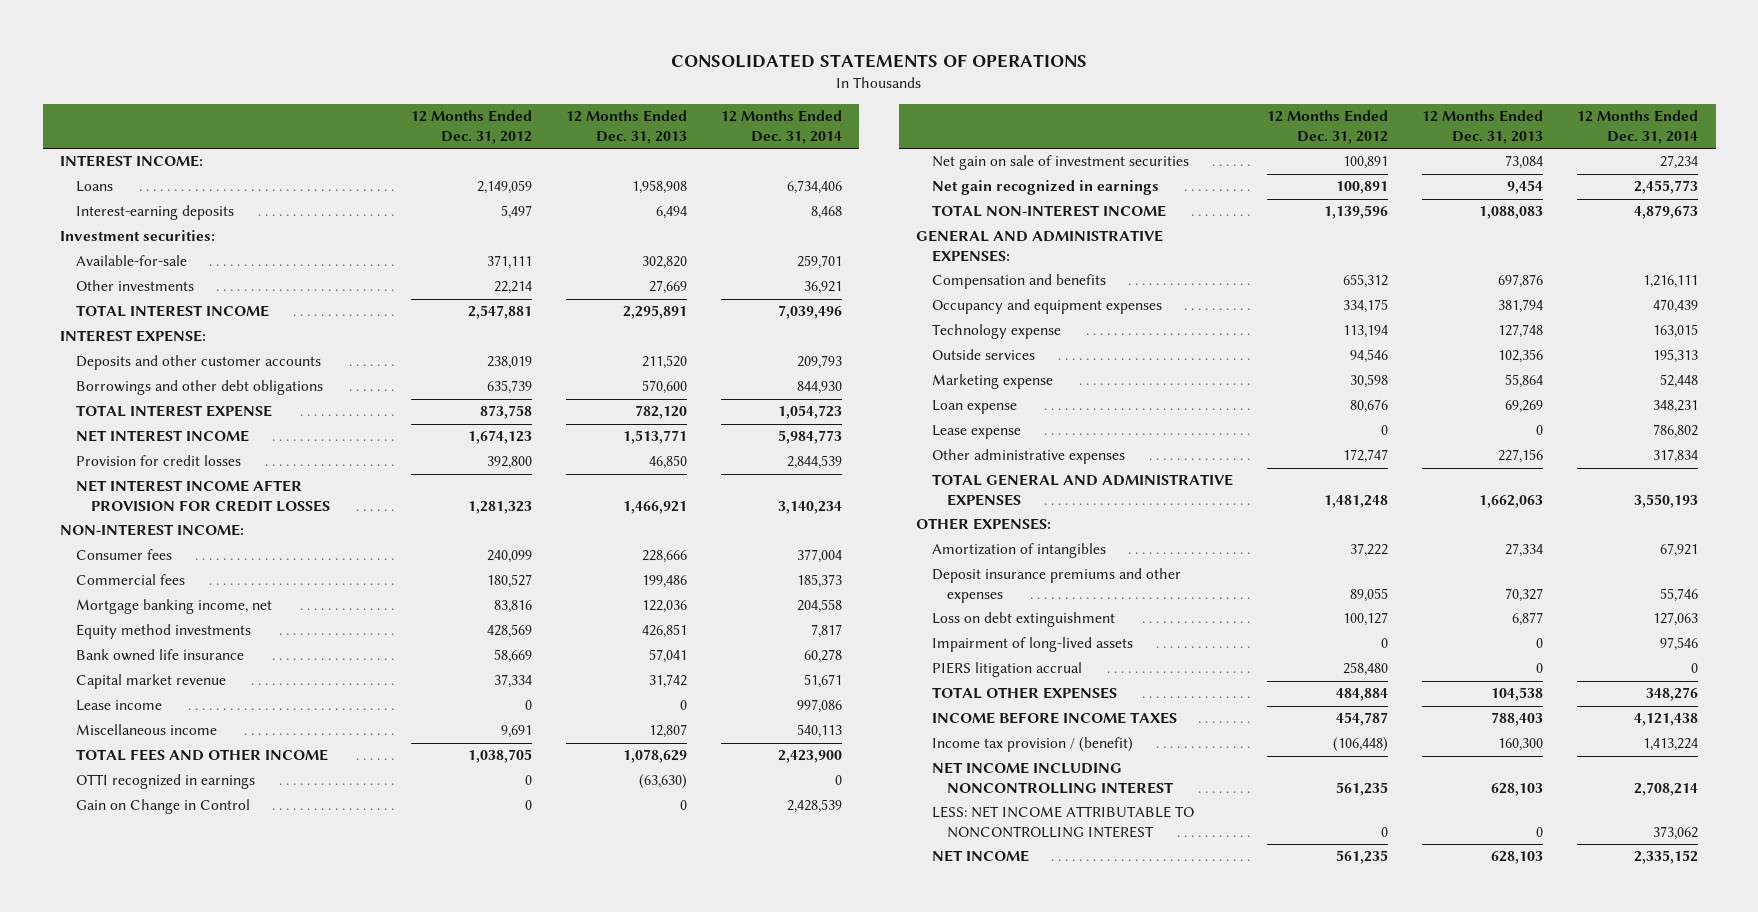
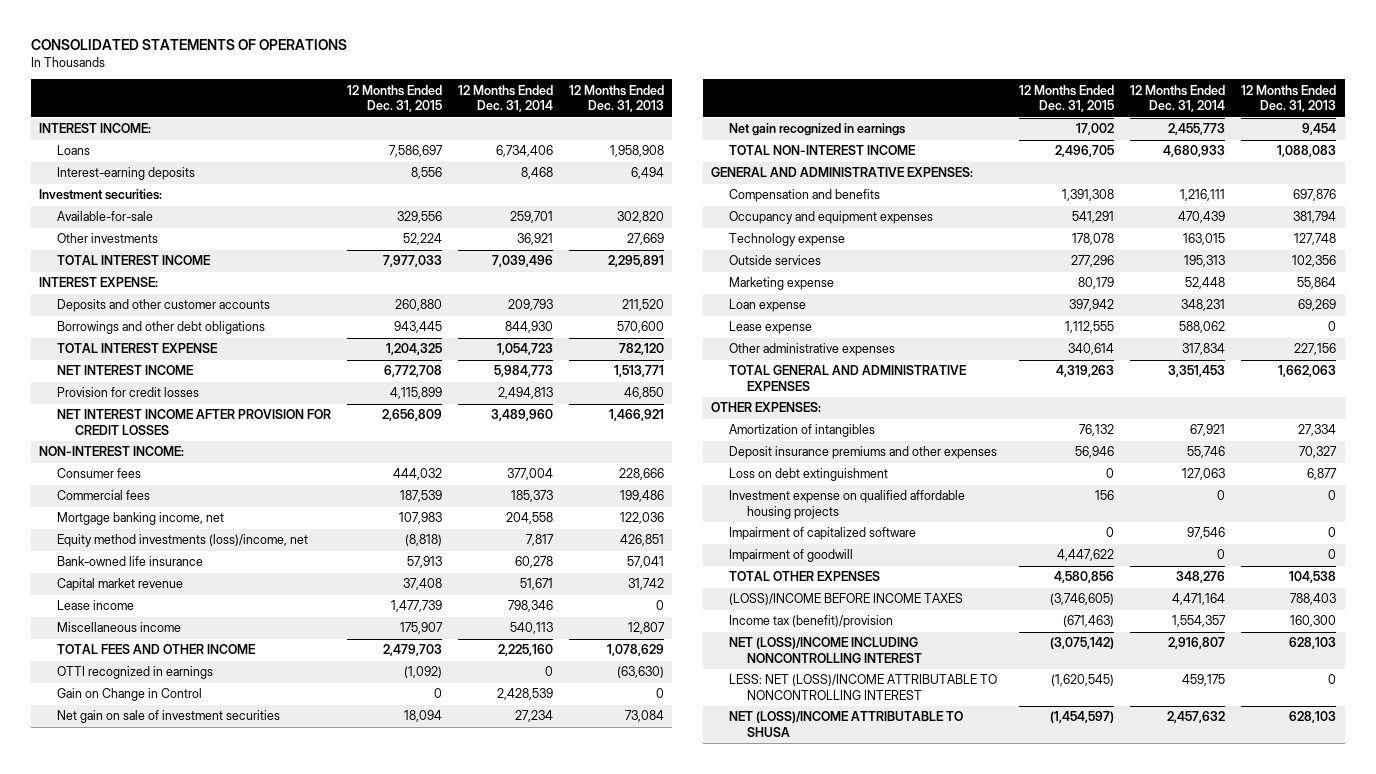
- | 12 Months Ended Dec. 31, 2012 | 12 Months Ended Dec. 31, 2013 | 12 Months Ended Dec. 31, 2014
+ | 12 Months Ended Dec. 31, 2015 | 12 Months Ended Dec. 31, 2014 | 12 Months Ended Dec. 31, 2013
- Provision for credit losses | 392,800 | 46,850 | 2,844,539
- NET INTEREST INCOME AFTER PROVISION FOR CREDIT LOSSES | 1,281,323 | 1,466,921 | 3,140,234
+ Provision for credit losses | 4,115,899 | 2,494,813 | 46,850
+ NET INTEREST INCOME AFTER PROVISION FOR CREDIT LOSSES | 2,656,809 | 3,489,960 | 1,466,921
- Equity method investments | 428,569 | 426,851 | 7,817
- Bank owned life insurance | 58,669 | 57,041 | 60,278
+ Equity method investments (loss)/income, net | (8,818) | 7,817 | 426,851
+ Bank-owned life insurance | 57,913 | 60,278 | 57,041
- Lease income | 0 | 0 | 997,086
+ Lease income | 1,477,739 | 798,346 | 0
- TOTAL FEES AND OTHER INCOME | 1,038,705 | 1,078,629 | 2,423,900
+ TOTAL FEES AND OTHER INCOME | 2,479,703 | 2,225,160 | 1,078,629
- TOTAL NON-INTEREST INCOME | 1,139,596 | 1,088,083 | 4,879,673
+ TOTAL NON-INTEREST INCOME | 2,496,705 | 4,680,933 | 1,088,083
- Lease expense | 0 | 0 | 786,802
+ Lease expense | 1,112,555 | 588,062 | 0
- TOTAL GENERAL AND ADMINISTRATIVE EXPENSES | 1,481,248 | 1,662,063 | 3,550,193
+ TOTAL GENERAL AND ADMINISTRATIVE EXPENSES | 4,319,263 | 3,351,453 | 1,662,063
- Impairment of long-lived assets | 0 | 0 | 97,546
- PIERS litigation accrual | 258,480 | 0 | 0
+ Investment expense on qualified affordable housing projects | 156 | 0 | 0
+ Impairment of capitalized software | 0 | 97,546 | 0
+ Impairment of goodwill | 4,447,622 | 0 | 0
- INCOME BEFORE INCOME TAXES | 454,787 | 788,403 | 4,121,438
- Income tax provision / (benefit) | (106,448) | 160,300 | 1,413,224
- NET INCOME INCLUDING NONCONTROLLING INTEREST | 561,235 | 628,103 | 2,708,214
- LESS: NET INCOME ATTRIBUTABLE TO NONCONTROLLING INTEREST | 0 | 0 | 373,062
- NET INCOME | 561,235 | 628,103 | 2,335,152
+ (LOSS)/INCOME BEFORE INCOME TAXES | (3,746,605) | 4,471,164 | 788,403
+ Income tax (benefit)/provision | (671,463) | 1,554,357 | 160,300
+ NET (LOSS)/INCOME INCLUDING NONCONTROLLING INTEREST | (3,075,142) | 2,916,807 | 628,103
+ LESS: NET (LOSS)/INCOME ATTRIBUTABLE TO NONCONTROLLING INTEREST | (1,620,545) | 459,175 | 0
+ NET (LOSS)/INCOME ATTRIBUTABLE TO SHUSA | (1,454,597) | 2,457,632 | 628,103

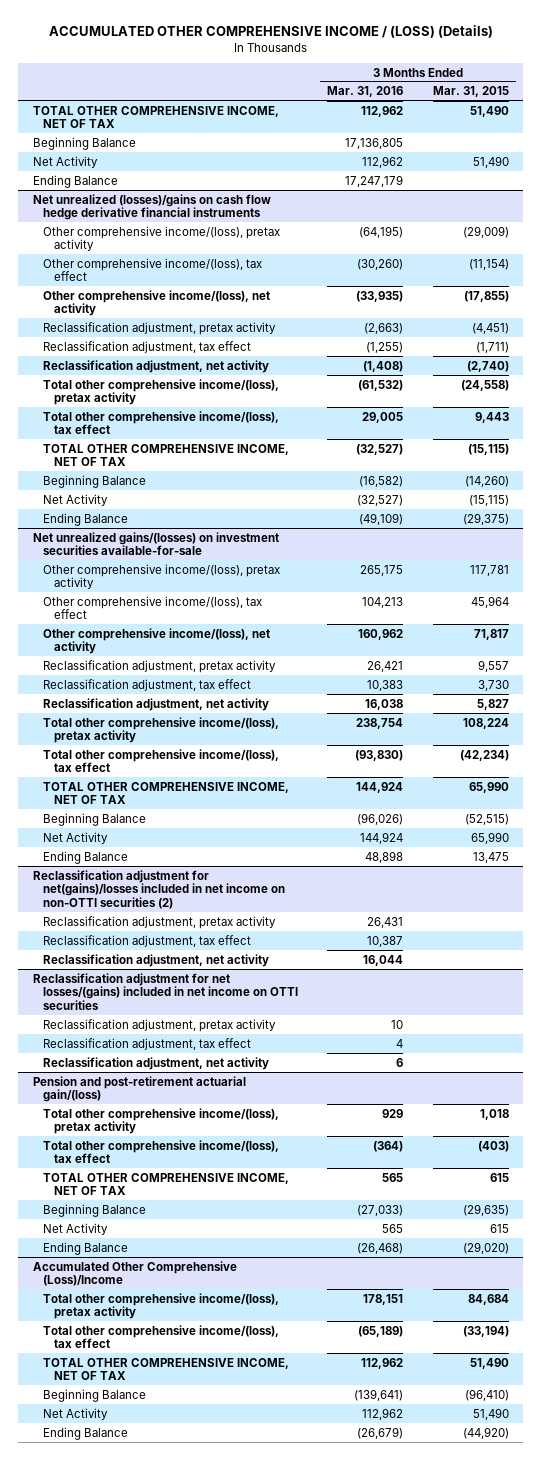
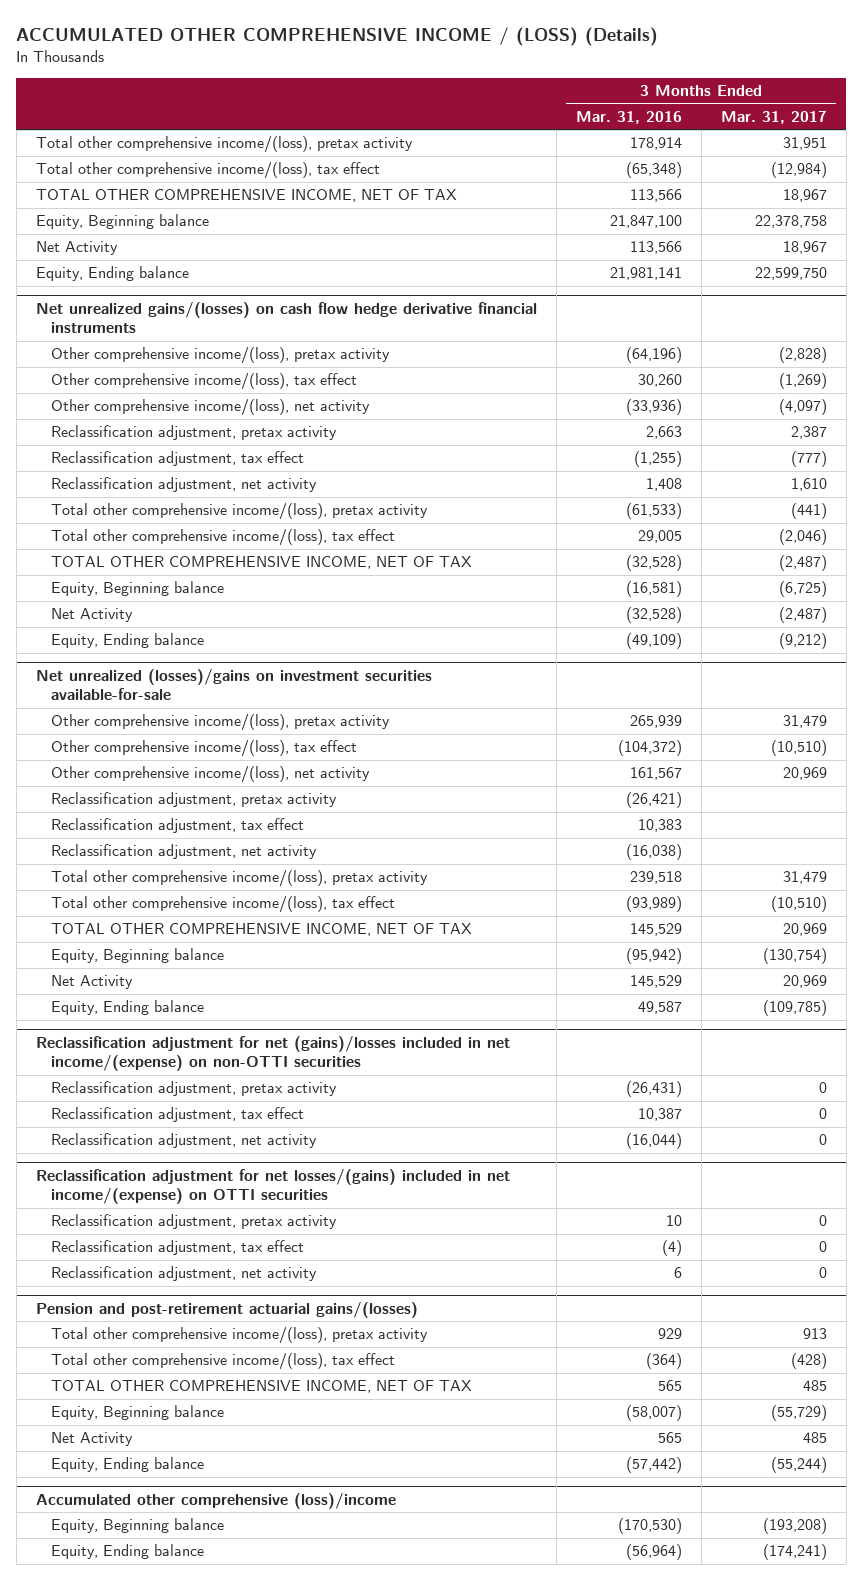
- | 3 Months Ended Mar. 31, 2016 | 3 Months Ended Mar. 31, 2015
+ | 3 Months Ended Mar. 31, 2016 | 3 Months Ended Mar. 31, 2017
- TOTAL OTHER COMPREHENSIVE INCOME, NET OF TAX | 112,962 | 51,490
- Beginning Balance | 17,136,805 |
- Net Activity | 112,962 | 51,490
- Ending Balance | 17,247,179 |
- Net unrealized (losses)/gains on cash flow hedge derivative financial instruments
- Other comprehensive income/(loss), pretax activity | (64,195) | (29,009)
- Other comprehensive income/(loss), tax effect | (30,260) | (11,154)
- Other comprehensive income/(loss), net activity | (33,935) | (17,855)
- Reclassification adjustment, pretax activity | (2,663) | (4,451)
+ Total other comprehensive income/(loss), pretax activity | 178,914 | 31,951
+ Total other comprehensive income/(loss), tax effect | (65,348) | (12,984)
+ TOTAL OTHER COMPREHENSIVE INCOME, NET OF TAX | 113,566 | 18,967
+ Equity, Beginning balance | 21,847,100 | 22,378,758
+ Net Activity | 113,566 | 18,967
+ Equity, Ending balance | 21,981,141 | 22,599,750
+ Net unrealized gains/(losses) on cash flow hedge derivative financial instruments
+ Other comprehensive income/(loss), pretax activity | (64,196) | (2,828)
+ Other comprehensive income/(loss), tax effect | 30,260 | (1,269)
+ Other comprehensive income/(loss), net activity | (33,936) | (4,097)
+ Reclassification adjustment, pretax activity | 2,663 | 2,387
- Reclassification adjustment, net activity | (1,408) | (2,740)
- Total other comprehensive income/(loss), pretax activity | (61,532) | (24,558)
+ Reclassification adjustment, net activity | 1,408 | 1,610
+ Total other comprehensive income/(loss), pretax activity | (61,533) | (441)
- TOTAL OTHER COMPREHENSIVE INCOME, NET OF TAX | (32,527) | (15,115)
- Beginning Balance | (16,582) | (14,260)
- Net Activity | (32,527) | (15,115)
- Ending Balance | (49,109) | (29,375)
- Net unrealized gains/(losses) on investment securities available-for-sale
- Other comprehensive income/(loss), pretax activity | 265,175 | 117,781
- Other comprehensive income/(loss), tax effect | 104,213 | 45,964
- Other comprehensive income/(loss), net activity | 160,962 | 71,817
- Reclassification adjustment, pretax activity | 26,421 | 9,557
+ TOTAL OTHER COMPREHENSIVE INCOME, NET OF TAX | (32,528) | (2,487)
+ Equity, Beginning balance | (16,581) | (6,725)
+ Net Activity | (32,528) | (2,487)
+ Equity, Ending balance | (49,109) | (9,212)
+ Net unrealized (losses)/gains on investment securities available-for-sale
+ Other comprehensive income/(loss), pretax activity | 265,939 | 31,479
+ Other comprehensive income/(loss), tax effect | (104,372) | (10,510)
+ Other comprehensive income/(loss), net activity | 161,567 | 20,969
+ Reclassification adjustment, pretax activity | (26,421) |
- Reclassification adjustment, net activity | 16,038 | 5,827
- Total other comprehensive income/(loss), pretax activity | 238,754 | 108,224
- Total other comprehensive income/(loss), tax effect | (93,830) | (42,234)
- TOTAL OTHER COMPREHENSIVE INCOME, NET OF TAX | 144,924 | 65,990
- Beginning Balance | (96,026) | (52,515)
- Net Activity | 144,924 | 65,990
- Ending Balance | 48,898 | 13,475
- Reclassification adjustment for net(gains)/losses included in net income on non-OTTI securities (2)
- Reclassification adjustment, pretax activity | 26,431 |
+ Reclassification adjustment, net activity | (16,038) |
+ Total other comprehensive income/(loss), pretax activity | 239,518 | 31,479
+ Total other comprehensive income/(loss), tax effect | (93,989) | (10,510)
+ TOTAL OTHER COMPREHENSIVE INCOME, NET OF TAX | 145,529 | 20,969
+ Equity, Beginning balance | (95,942) | (130,754)
+ Net Activity | 145,529 | 20,969
+ Equity, Ending balance | 49,587 | (109,785)
+ Reclassification adjustment for net (gains)/losses included in net income/(expense) on non-OTTI securities
+ Reclassification adjustment, pretax activity | (26,431) | 0
- Reclassification adjustment, net activity | 16,044 |
- Reclassification adjustment for net losses/(gains) included in net income on OTTI securities
+ Reclassification adjustment, net activity | (16,044) | 0
+ Reclassification adjustment for net losses/(gains) included in net income/(expense) on OTTI securities
- Reclassification adjustment, tax effect | 4 |
+ Reclassification adjustment, tax effect | (4) | 0
- Pension and post-retirement actuarial gain/(loss)
+ Pension and post-retirement actuarial gains/(losses)
- Beginning Balance | (27,033) | (29,635)
+ Equity, Beginning balance | (58,007) | (55,729)
- Ending Balance | (26,468) | (29,020)
- Accumulated Other Comprehensive (Loss)/Income
- Total other comprehensive income/(loss), pretax activity | 178,151 | 84,684
- Total other comprehensive income/(loss), tax effect | (65,189) | (33,194)
- TOTAL OTHER COMPREHENSIVE INCOME, NET OF TAX | 112,962 | 51,490
- Beginning Balance | (139,641) | (96,410)
- Net Activity | 112,962 | 51,490
- Ending Balance | (26,679) | (44,920)
+ Equity, Ending balance | (57,442) | (55,244)
+ Accumulated other comprehensive (loss)/income
+ Equity, Beginning balance | (170,530) | (193,208)
+ Equity, Ending balance | (56,964) | (174,241)

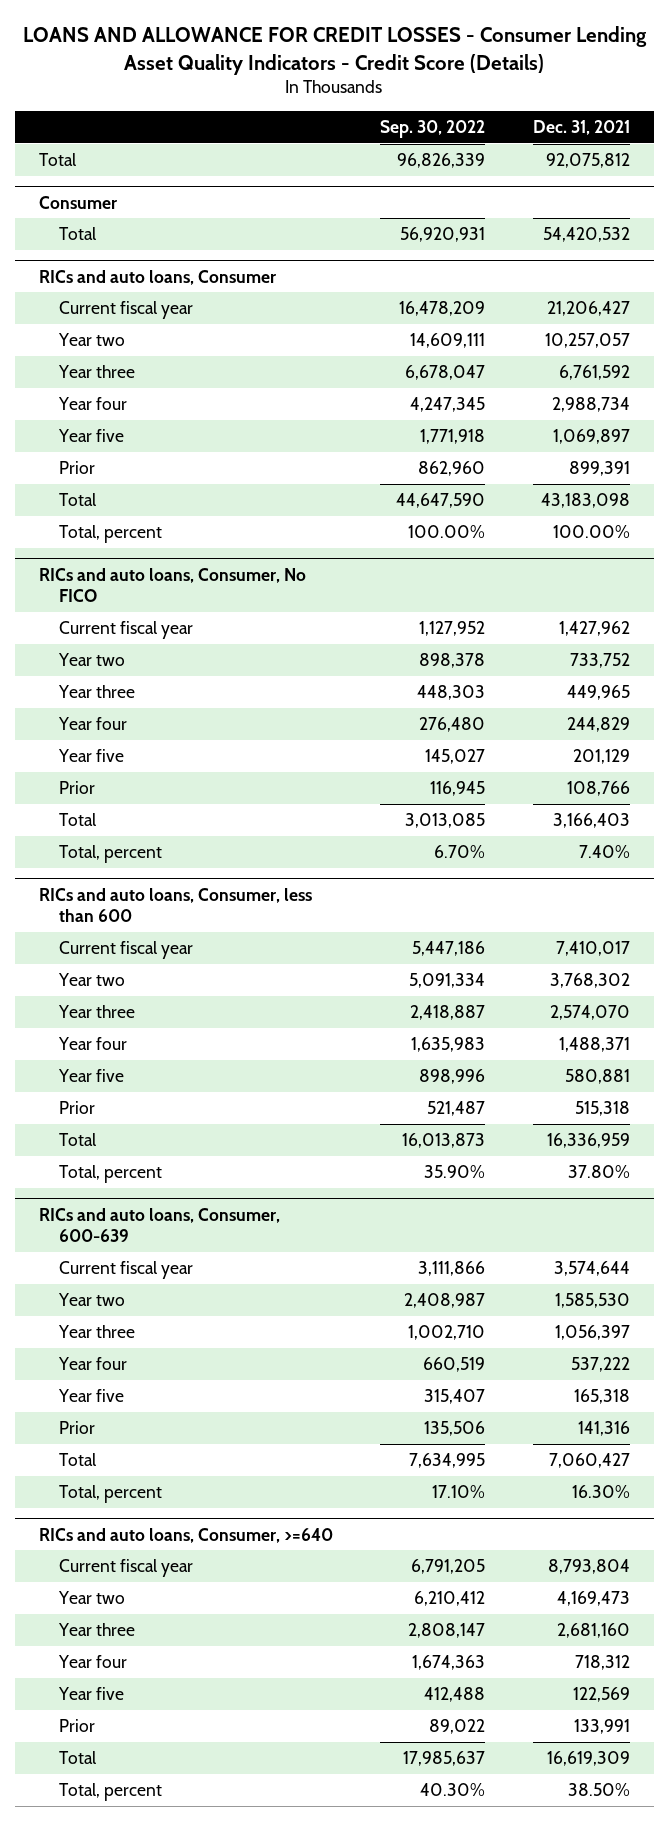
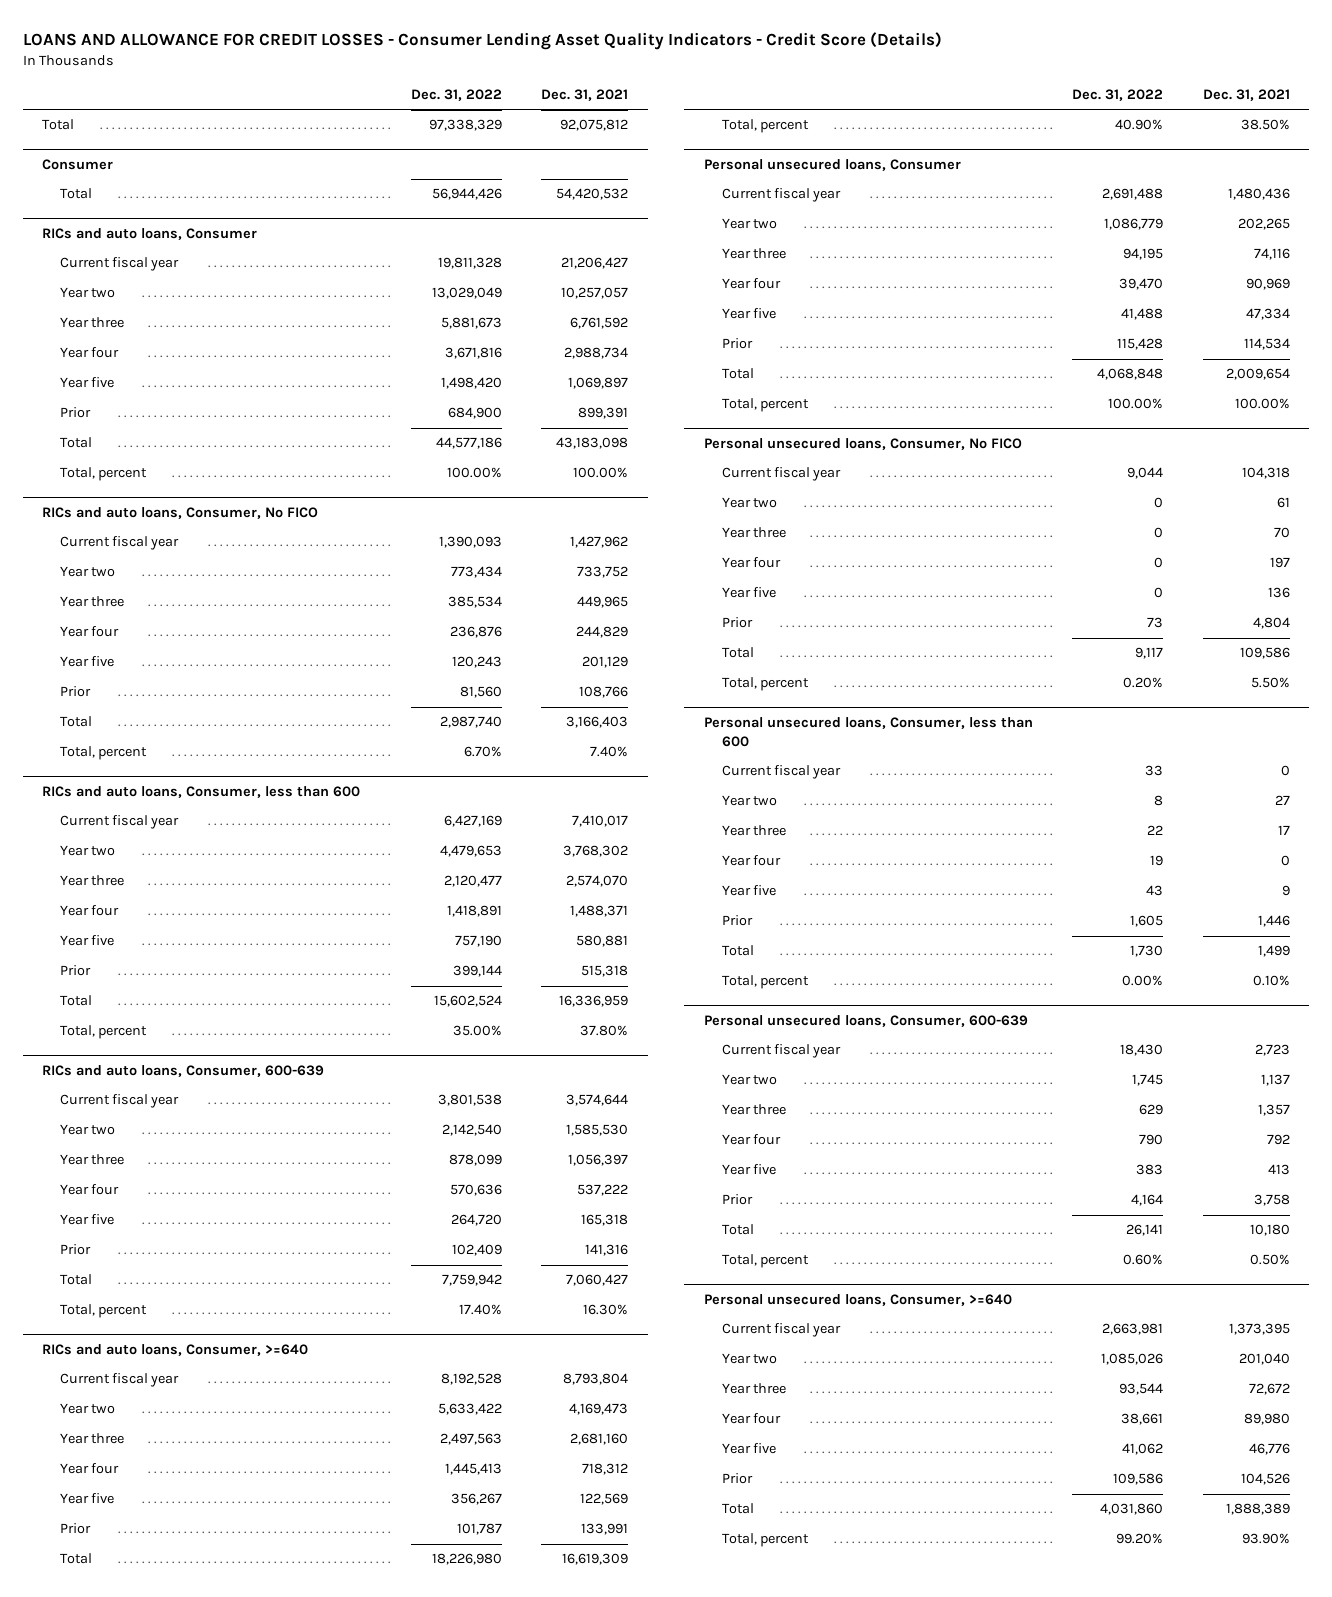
- | Sep. 30, 2022 | Dec. 31, 2021
+ | Dec. 31, 2022 | Dec. 31, 2021
+ Personal unsecured loans, Consumer
+ Current fiscal year | 2,691,488 | 1,480,436
+ Year two | 1,086,779 | 202,265
+ Year three | 94,195 | 74,116
+ Year four | 39,470 | 90,969
+ Year five | 41,488 | 47,334
+ Prior | 115,428 | 114,534
+ Total | 4,068,848 | 2,009,654
+ Total, percent | 100.00% | 100.00%
+ Personal unsecured loans, Consumer, No FICO
+ Current fiscal year | 9,044 | 104,318
+ Year two | 0 | 61
+ Year three | 0 | 70
+ Year four | 0 | 197
+ Year five | 0 | 136
+ Prior | 73 | 4,804
+ Total | 9,117 | 109,586
+ Total, percent | 0.20% | 5.50%
+ Personal unsecured loans, Consumer, less than 600
+ Current fiscal year | 33 | 0
+ Year two | 8 | 27
+ Year three | 22 | 17
+ Year four | 19 | 0
+ Year five | 43 | 9
+ Prior | 1,605 | 1,446
+ Total | 1,730 | 1,499
+ Total, percent | 0.00% | 0.10%
+ Personal unsecured loans, Consumer, 600-639
+ Current fiscal year | 18,430 | 2,723
+ Year two | 1,745 | 1,137
+ Year three | 629 | 1,357
+ Year four | 790 | 792
+ Year five | 383 | 413
+ Prior | 4,164 | 3,758
+ Total | 26,141 | 10,180
+ Total, percent | 0.60% | 0.50%
+ Personal unsecured loans, Consumer, >=640
+ Current fiscal year | 2,663,981 | 1,373,395
+ Year two | 1,085,026 | 201,040
+ Year three | 93,544 | 72,672
+ Year four | 38,661 | 89,980
+ Year five | 41,062 | 46,776
+ Prior | 109,586 | 104,526
+ Total | 4,031,860 | 1,888,389
+ Total, percent | 99.20% | 93.90%

